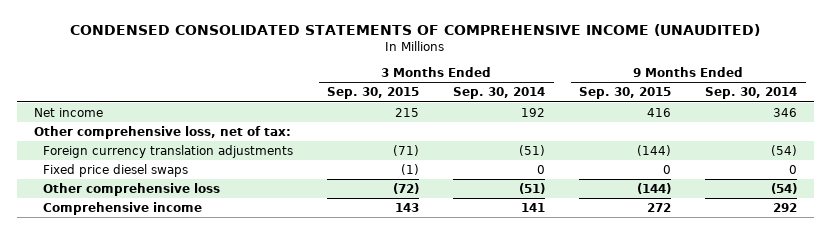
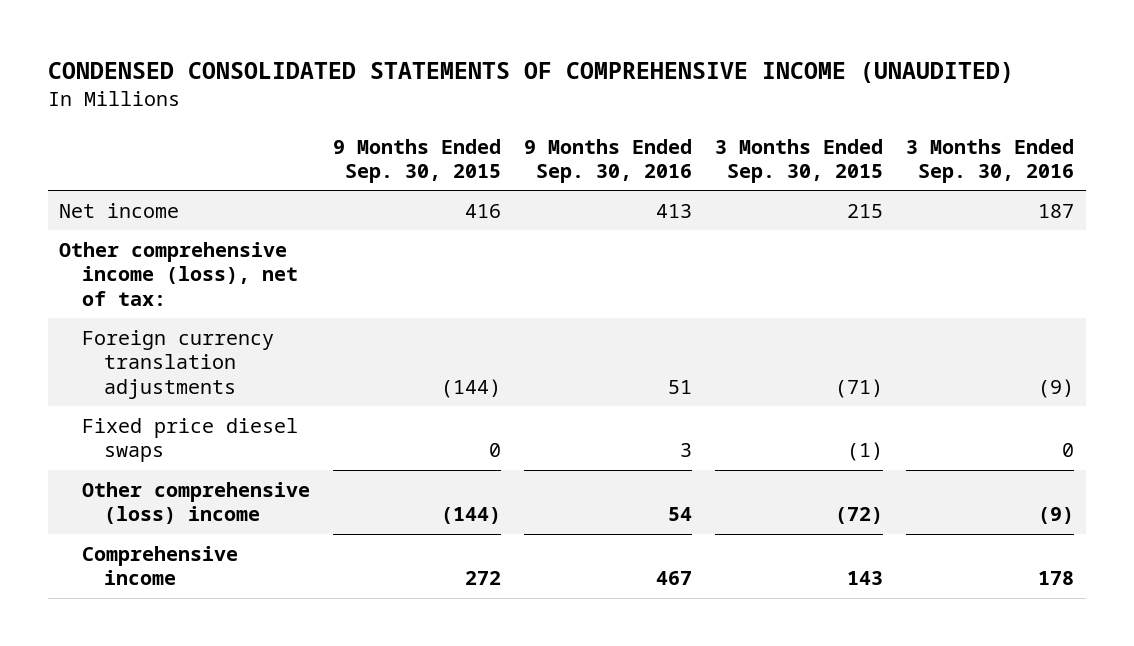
- | 3 Months Ended Sep. 30, 2015 | 3 Months Ended Sep. 30, 2014 | 9 Months Ended Sep. 30, 2015 | 9 Months Ended Sep. 30, 2014
+ | 9 Months Ended Sep. 30, 2015 | 9 Months Ended Sep. 30, 2016 | 3 Months Ended Sep. 30, 2015 | 3 Months Ended Sep. 30, 2016
- Other comprehensive loss, net of tax:
+ Other comprehensive income (loss), net of tax:
- Other comprehensive loss | (72) | (51) | (144) | (54)
+ Other comprehensive (loss) income | (144) | 54 | (72) | (9)

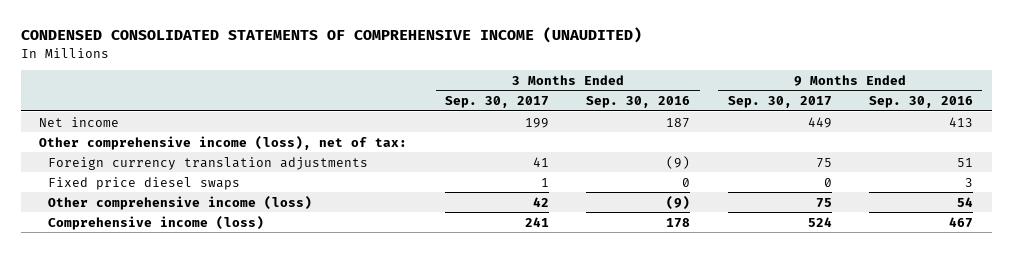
- | 9 Months Ended Sep. 30, 2015 | 9 Months Ended Sep. 30, 2016 | 3 Months Ended Sep. 30, 2015 | 3 Months Ended Sep. 30, 2016
+ | 3 Months Ended Sep. 30, 2017 | 3 Months Ended Sep. 30, 2016 | 9 Months Ended Sep. 30, 2017 | 9 Months Ended Sep. 30, 2016
- Other comprehensive (loss) income | (144) | 54 | (72) | (9)
- Comprehensive income | 272 | 467 | 143 | 178
+ Other comprehensive income (loss) | 42 | (9) | 75 | 54
+ Comprehensive income (loss) | 241 | 178 | 524 | 467

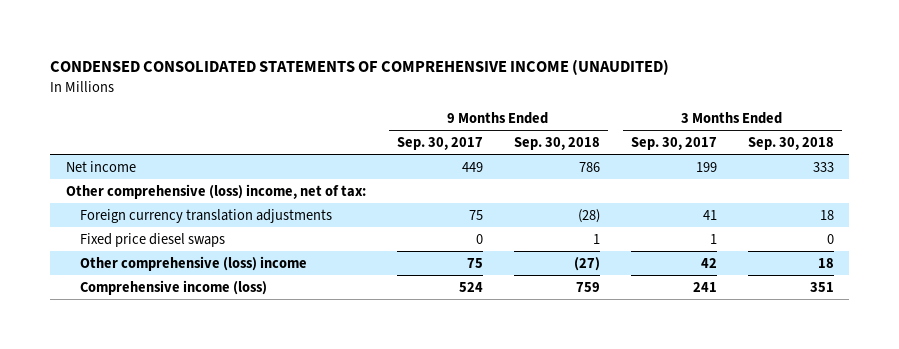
- | 3 Months Ended Sep. 30, 2017 | 3 Months Ended Sep. 30, 2016 | 9 Months Ended Sep. 30, 2017 | 9 Months Ended Sep. 30, 2016
+ | 9 Months Ended Sep. 30, 2017 | 9 Months Ended Sep. 30, 2018 | 3 Months Ended Sep. 30, 2017 | 3 Months Ended Sep. 30, 2018
- Other comprehensive income (loss), net of tax:
+ Other comprehensive (loss) income, net of tax:
- Other comprehensive income (loss) | 42 | (9) | 75 | 54
+ Other comprehensive (loss) income | 75 | (27) | 42 | 18

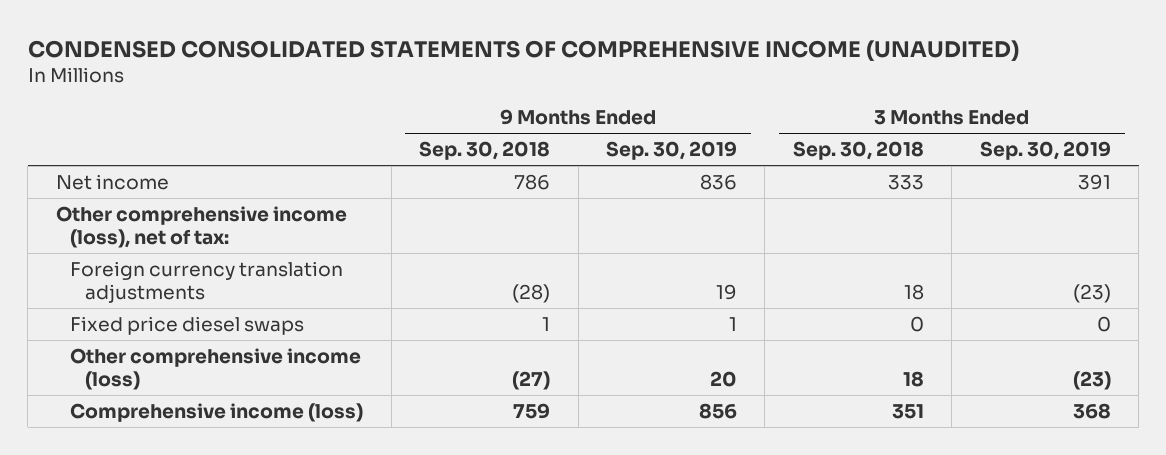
- | 9 Months Ended Sep. 30, 2017 | 9 Months Ended Sep. 30, 2018 | 3 Months Ended Sep. 30, 2017 | 3 Months Ended Sep. 30, 2018
+ | 9 Months Ended Sep. 30, 2018 | 9 Months Ended Sep. 30, 2019 | 3 Months Ended Sep. 30, 2018 | 3 Months Ended Sep. 30, 2019
- Other comprehensive (loss) income, net of tax:
+ Other comprehensive income (loss), net of tax:
- Other comprehensive (loss) income | 75 | (27) | 42 | 18
+ Other comprehensive income (loss) | (27) | 20 | 18 | (23)

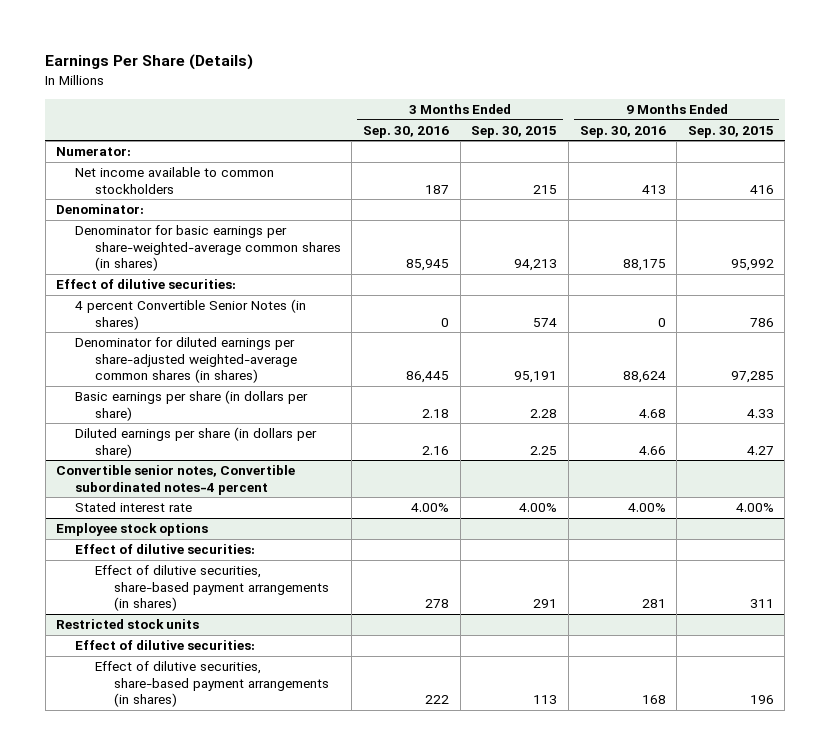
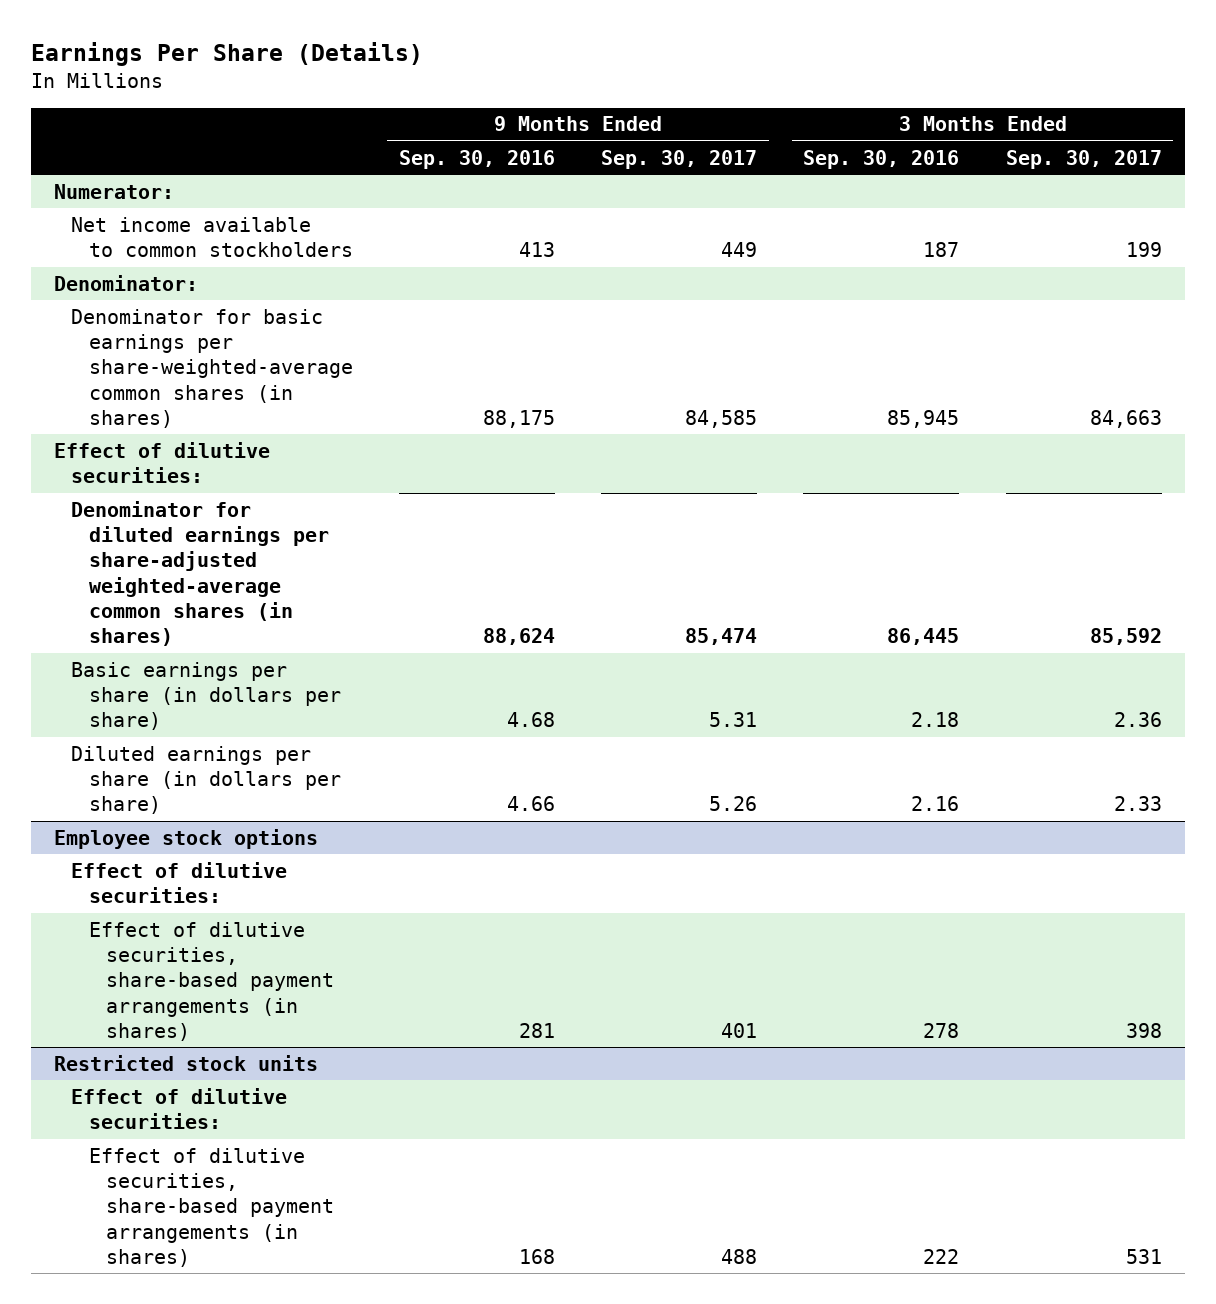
- | 3 Months Ended Sep. 30, 2016 | 3 Months Ended Sep. 30, 2015 | 9 Months Ended Sep. 30, 2016 | 9 Months Ended Sep. 30, 2015
+ | 9 Months Ended Sep. 30, 2016 | 9 Months Ended Sep. 30, 2017 | 3 Months Ended Sep. 30, 2016 | 3 Months Ended Sep. 30, 2017
- 4 percent Convertible Senior Notes (in shares) | 0 | 574 | 0 | 786
- Convertible senior notes, Convertible subordinated notes-4 percent
- Stated interest rate | 4.00% | 4.00% | 4.00% | 4.00%

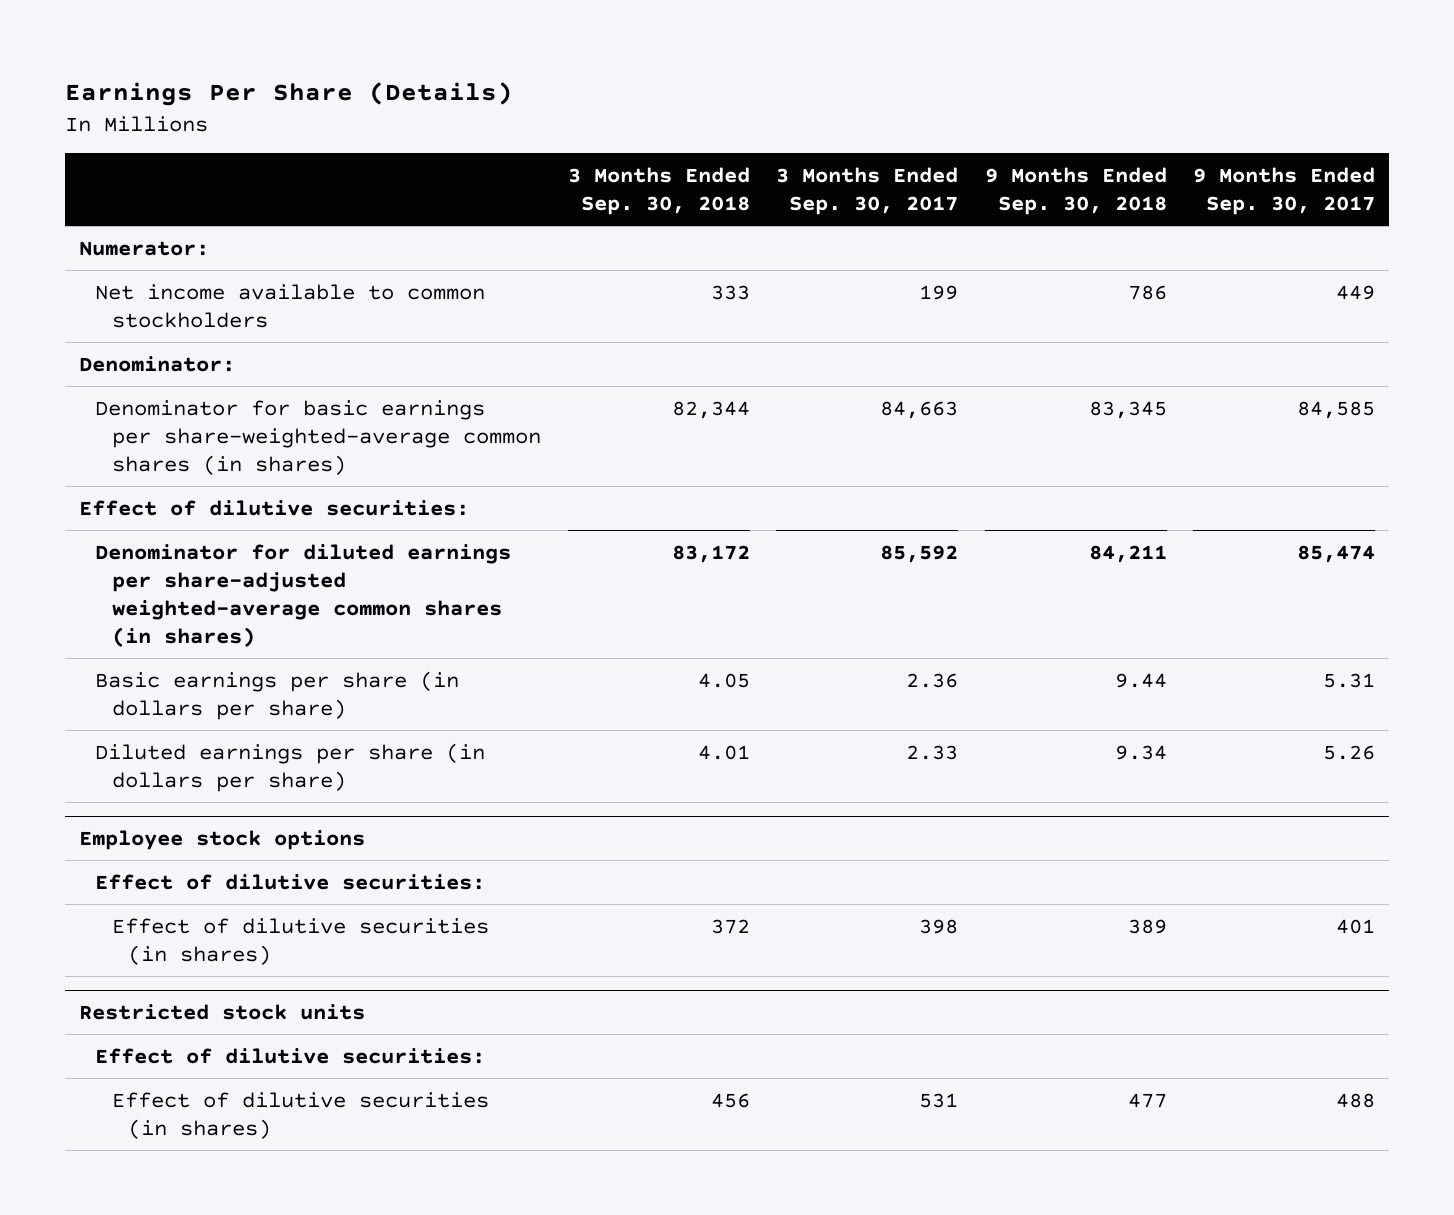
- | 9 Months Ended Sep. 30, 2016 | 9 Months Ended Sep. 30, 2017 | 3 Months Ended Sep. 30, 2016 | 3 Months Ended Sep. 30, 2017
+ | 3 Months Ended Sep. 30, 2018 | 3 Months Ended Sep. 30, 2017 | 9 Months Ended Sep. 30, 2018 | 9 Months Ended Sep. 30, 2017
@ Employee stock options
- Effect of dilutive securities, share-based payment arrangements (in shares) | 281 | 401 | 278 | 398
+ Effect of dilutive securities (in shares) | 372 | 398 | 389 | 401
@ Restricted stock units
- Effect of dilutive securities, share-based payment arrangements (in shares) | 168 | 488 | 222 | 531
+ Effect of dilutive securities (in shares) | 456 | 531 | 477 | 488

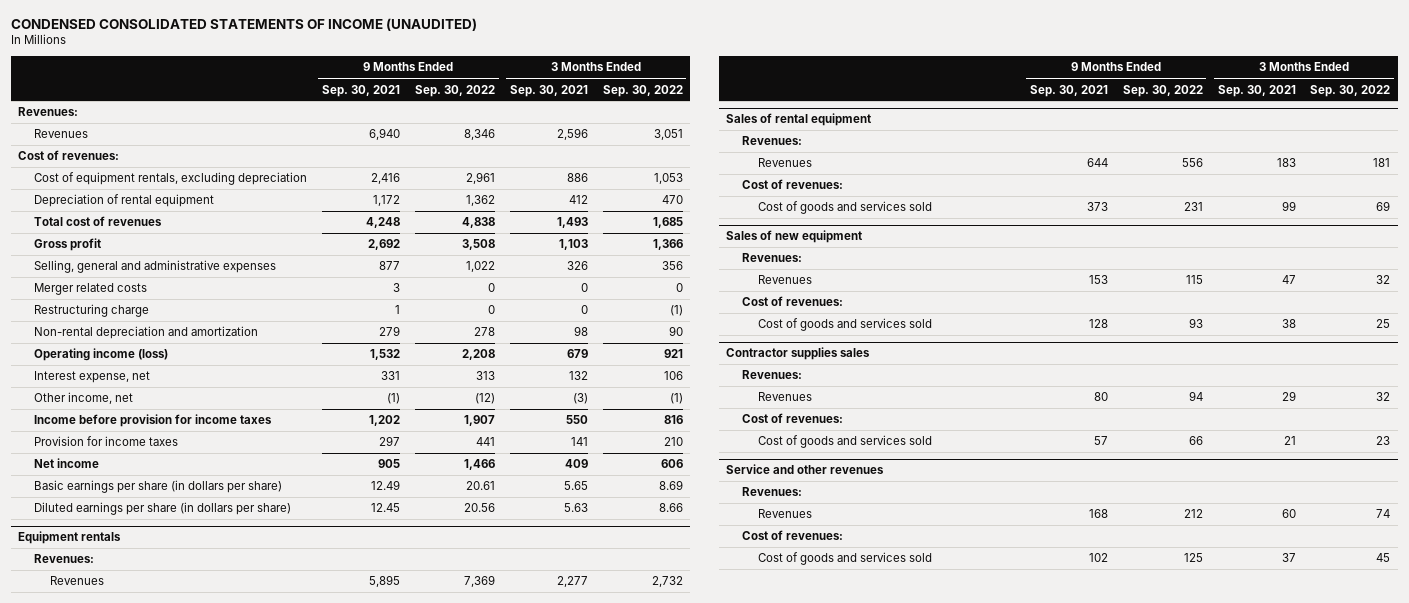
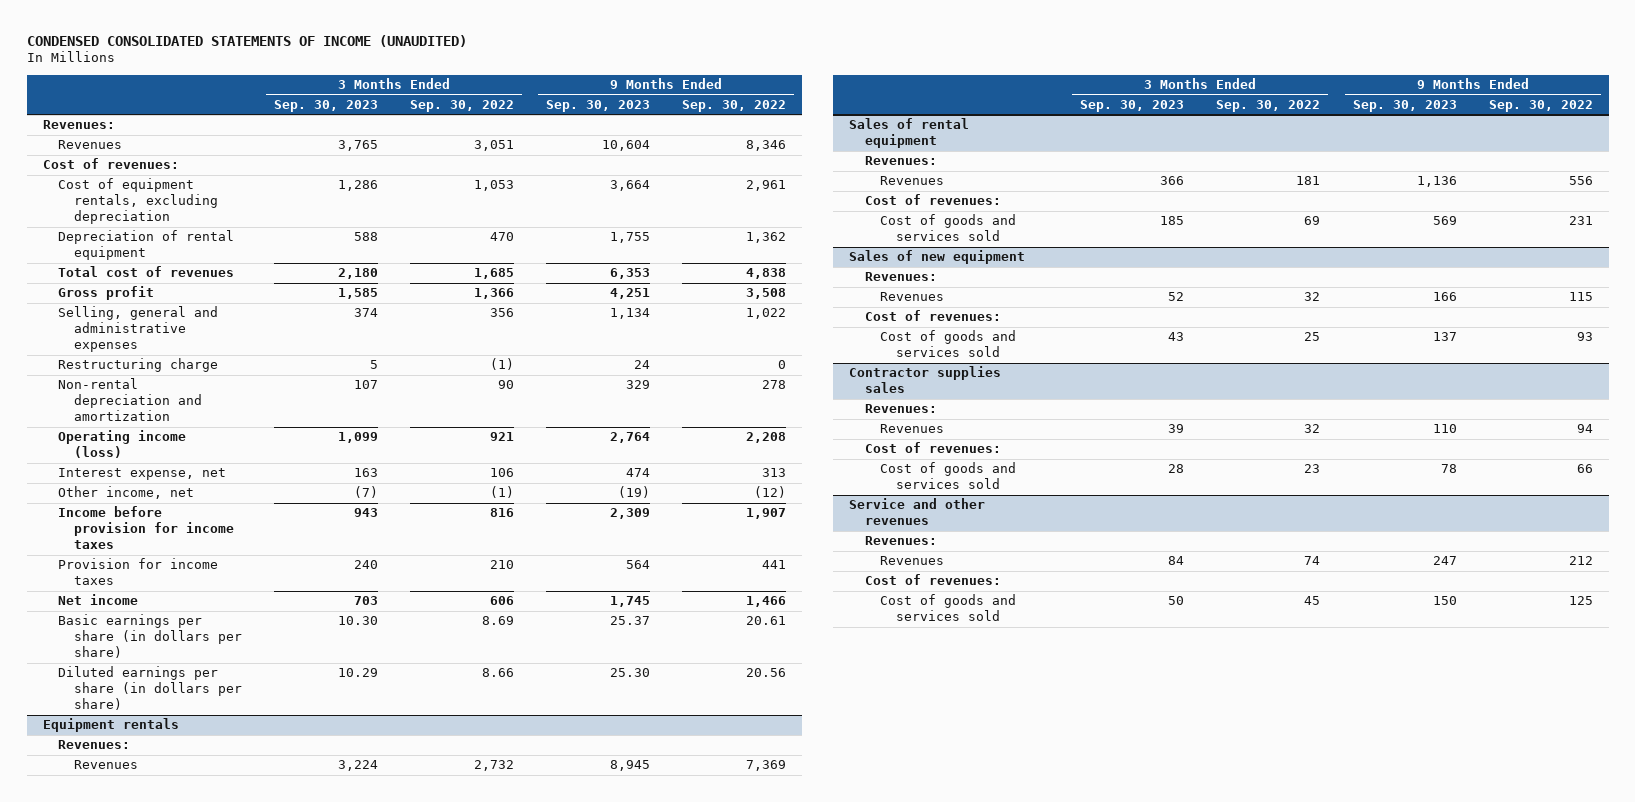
- | 9 Months Ended Sep. 30, 2021 | 9 Months Ended Sep. 30, 2022 | 3 Months Ended Sep. 30, 2021 | 3 Months Ended Sep. 30, 2022
+ | 3 Months Ended Sep. 30, 2023 | 3 Months Ended Sep. 30, 2022 | 9 Months Ended Sep. 30, 2023 | 9 Months Ended Sep. 30, 2022
- Merger related costs | 3 | 0 | 0 | 0

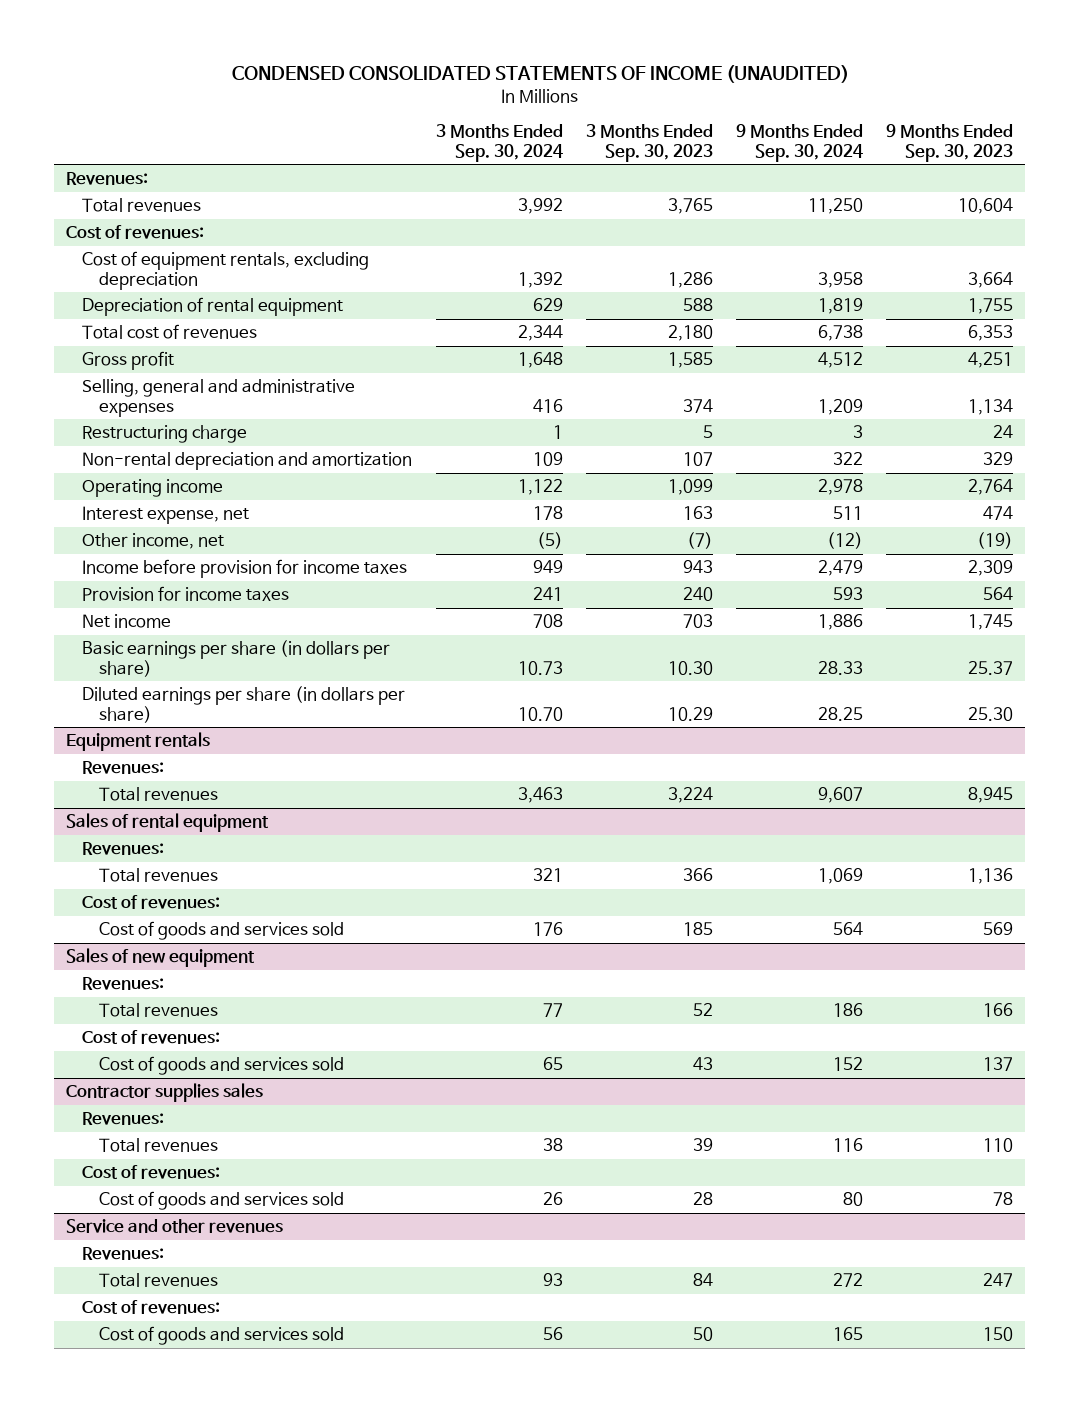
- | 3 Months Ended Sep. 30, 2023 | 3 Months Ended Sep. 30, 2022 | 9 Months Ended Sep. 30, 2023 | 9 Months Ended Sep. 30, 2022
+ | 3 Months Ended Sep. 30, 2024 | 3 Months Ended Sep. 30, 2023 | 9 Months Ended Sep. 30, 2024 | 9 Months Ended Sep. 30, 2023
- Revenues | 3,765 | 3,051 | 10,604 | 8,346
+ Total revenues | 3,992 | 3,765 | 11,250 | 10,604
- Operating income (loss) | 1,099 | 921 | 2,764 | 2,208
+ Operating income | 1,122 | 1,099 | 2,978 | 2,764
@ Equipment rentals
- Revenues | 3,224 | 2,732 | 8,945 | 7,369
+ Total revenues | 3,463 | 3,224 | 9,607 | 8,945
@ Sales of rental equipment
- Revenues | 366 | 181 | 1,136 | 556
+ Total revenues | 321 | 366 | 1,069 | 1,136
@ Sales of new equipment
- Revenues | 52 | 32 | 166 | 115
+ Total revenues | 77 | 52 | 186 | 166
@ Contractor supplies sales
- Revenues | 39 | 32 | 110 | 94
+ Total revenues | 38 | 39 | 116 | 110
@ Service and other revenues
- Revenues | 84 | 74 | 247 | 212
+ Total revenues | 93 | 84 | 272 | 247

